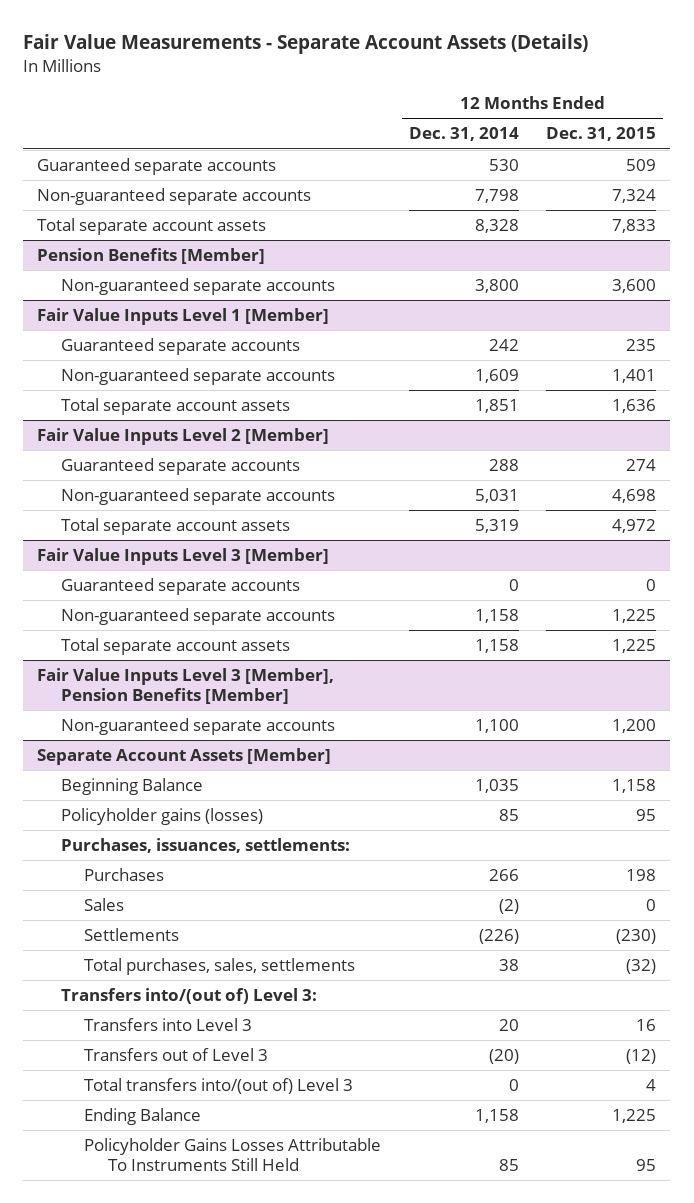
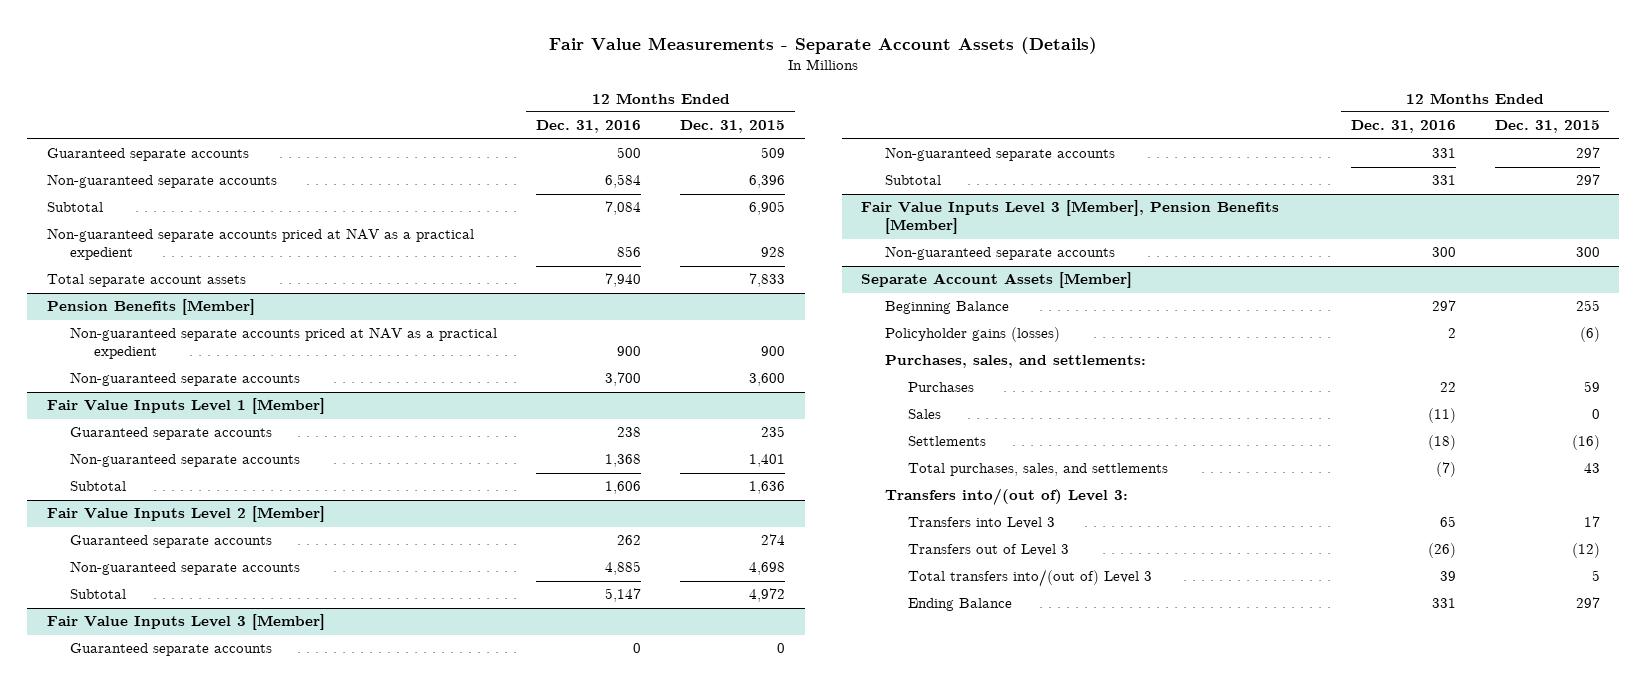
- | 12 Months Ended Dec. 31, 2014 | 12 Months Ended Dec. 31, 2015
+ | 12 Months Ended Dec. 31, 2016 | 12 Months Ended Dec. 31, 2015
- Non-guaranteed separate accounts | 7,798 | 7,324
+ Non-guaranteed separate accounts | 6,584 | 6,396
+ Subtotal | 7,084 | 6,905
+ Non-guaranteed separate accounts priced at NAV as a practical expedient | 856 | 928
@ Pension Benefits [Member]
+ Non-guaranteed separate accounts priced at NAV as a practical expedient | 900 | 900
@ Fair Value Inputs Level 1 [Member]
- Total separate account assets | 1,851 | 1,636
+ Subtotal | 1,606 | 1,636
@ Fair Value Inputs Level 2 [Member]
- Total separate account assets | 5,319 | 4,972
+ Subtotal | 5,147 | 4,972
@ Fair Value Inputs Level 3 [Member]
- Non-guaranteed separate accounts | 1,158 | 1,225
- Total separate account assets | 1,158 | 1,225
+ Non-guaranteed separate accounts | 331 | 297
+ Subtotal | 331 | 297
@ Fair Value Inputs Level 3 [Member], Pension Benefits [Member]
- Non-guaranteed separate accounts | 1,100 | 1,200
+ Non-guaranteed separate accounts | 300 | 300
@ Separate Account Assets [Member]
- Beginning Balance | 1,035 | 1,158
- Policyholder gains (losses) | 85 | 95
- Purchases, issuances, settlements:
- Purchases | 266 | 198
+ Beginning Balance | 297 | 255
+ Policyholder gains (losses) | 2 | (6)
+ Purchases, sales, and settlements:
+ Purchases | 22 | 59
- Settlements | (226) | (230)
- Total purchases, sales, settlements | 38 | (32)
+ Settlements | (18) | (16)
+ Total purchases, sales, and settlements | (7) | 43
- Transfers into Level 3 | 20 | 16
+ Transfers into Level 3 | 65 | 17
- Total transfers into/(out of) Level 3 | 0 | 4
- Ending Balance | 1,158 | 1,225
- Policyholder Gains Losses Attributable To Instruments Still Held | 85 | 95
+ Total transfers into/(out of) Level 3 | 39 | 5
+ Ending Balance | 331 | 297

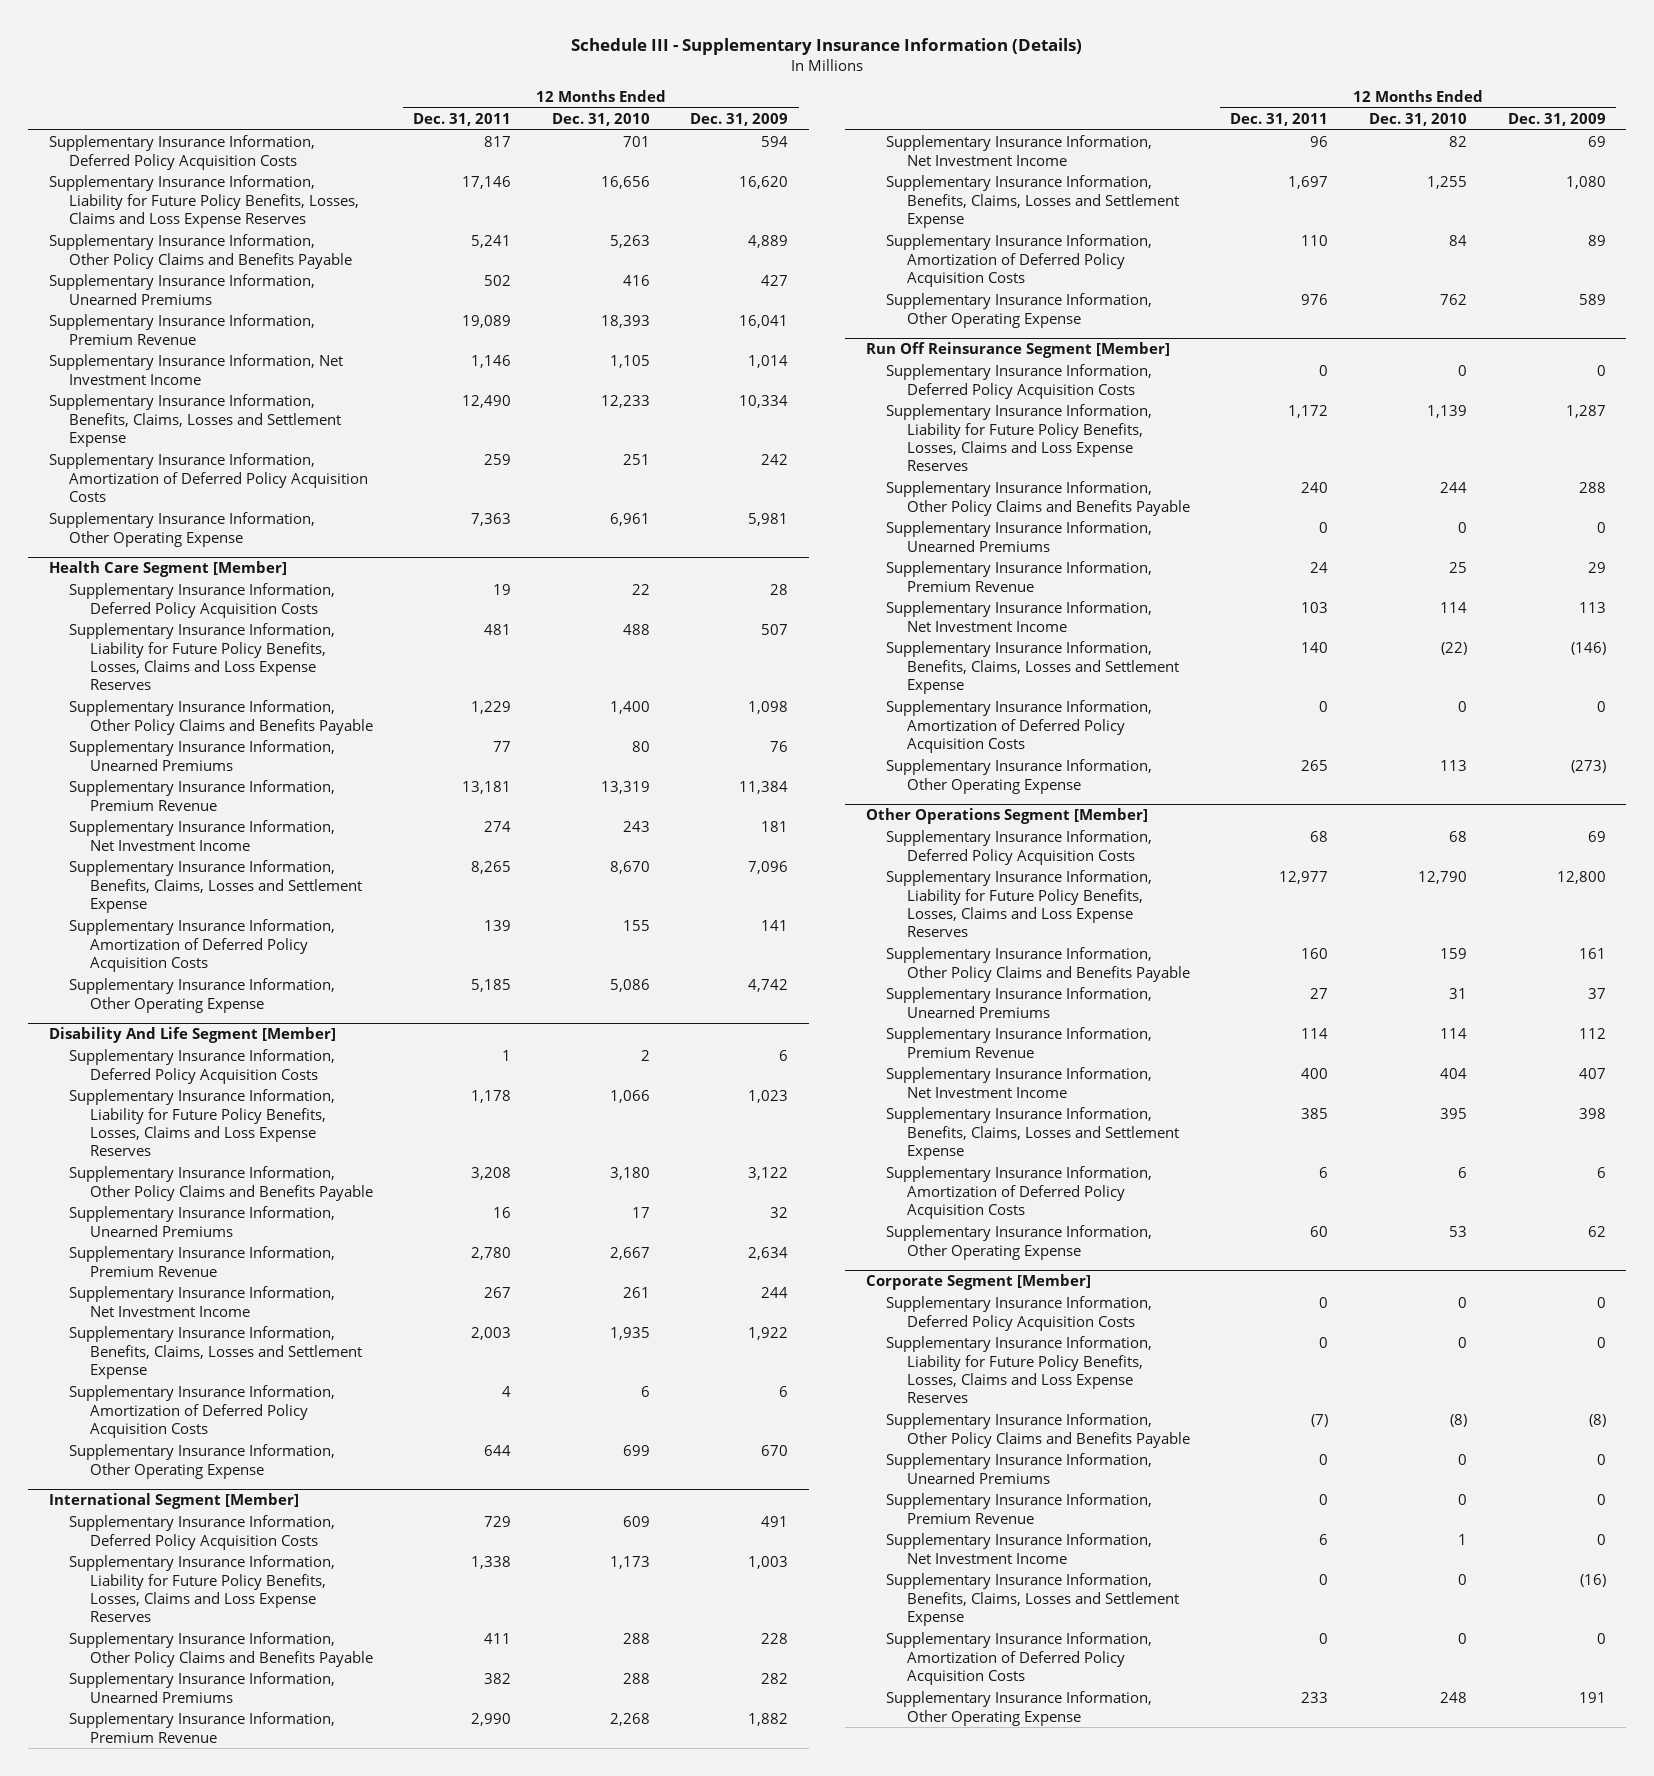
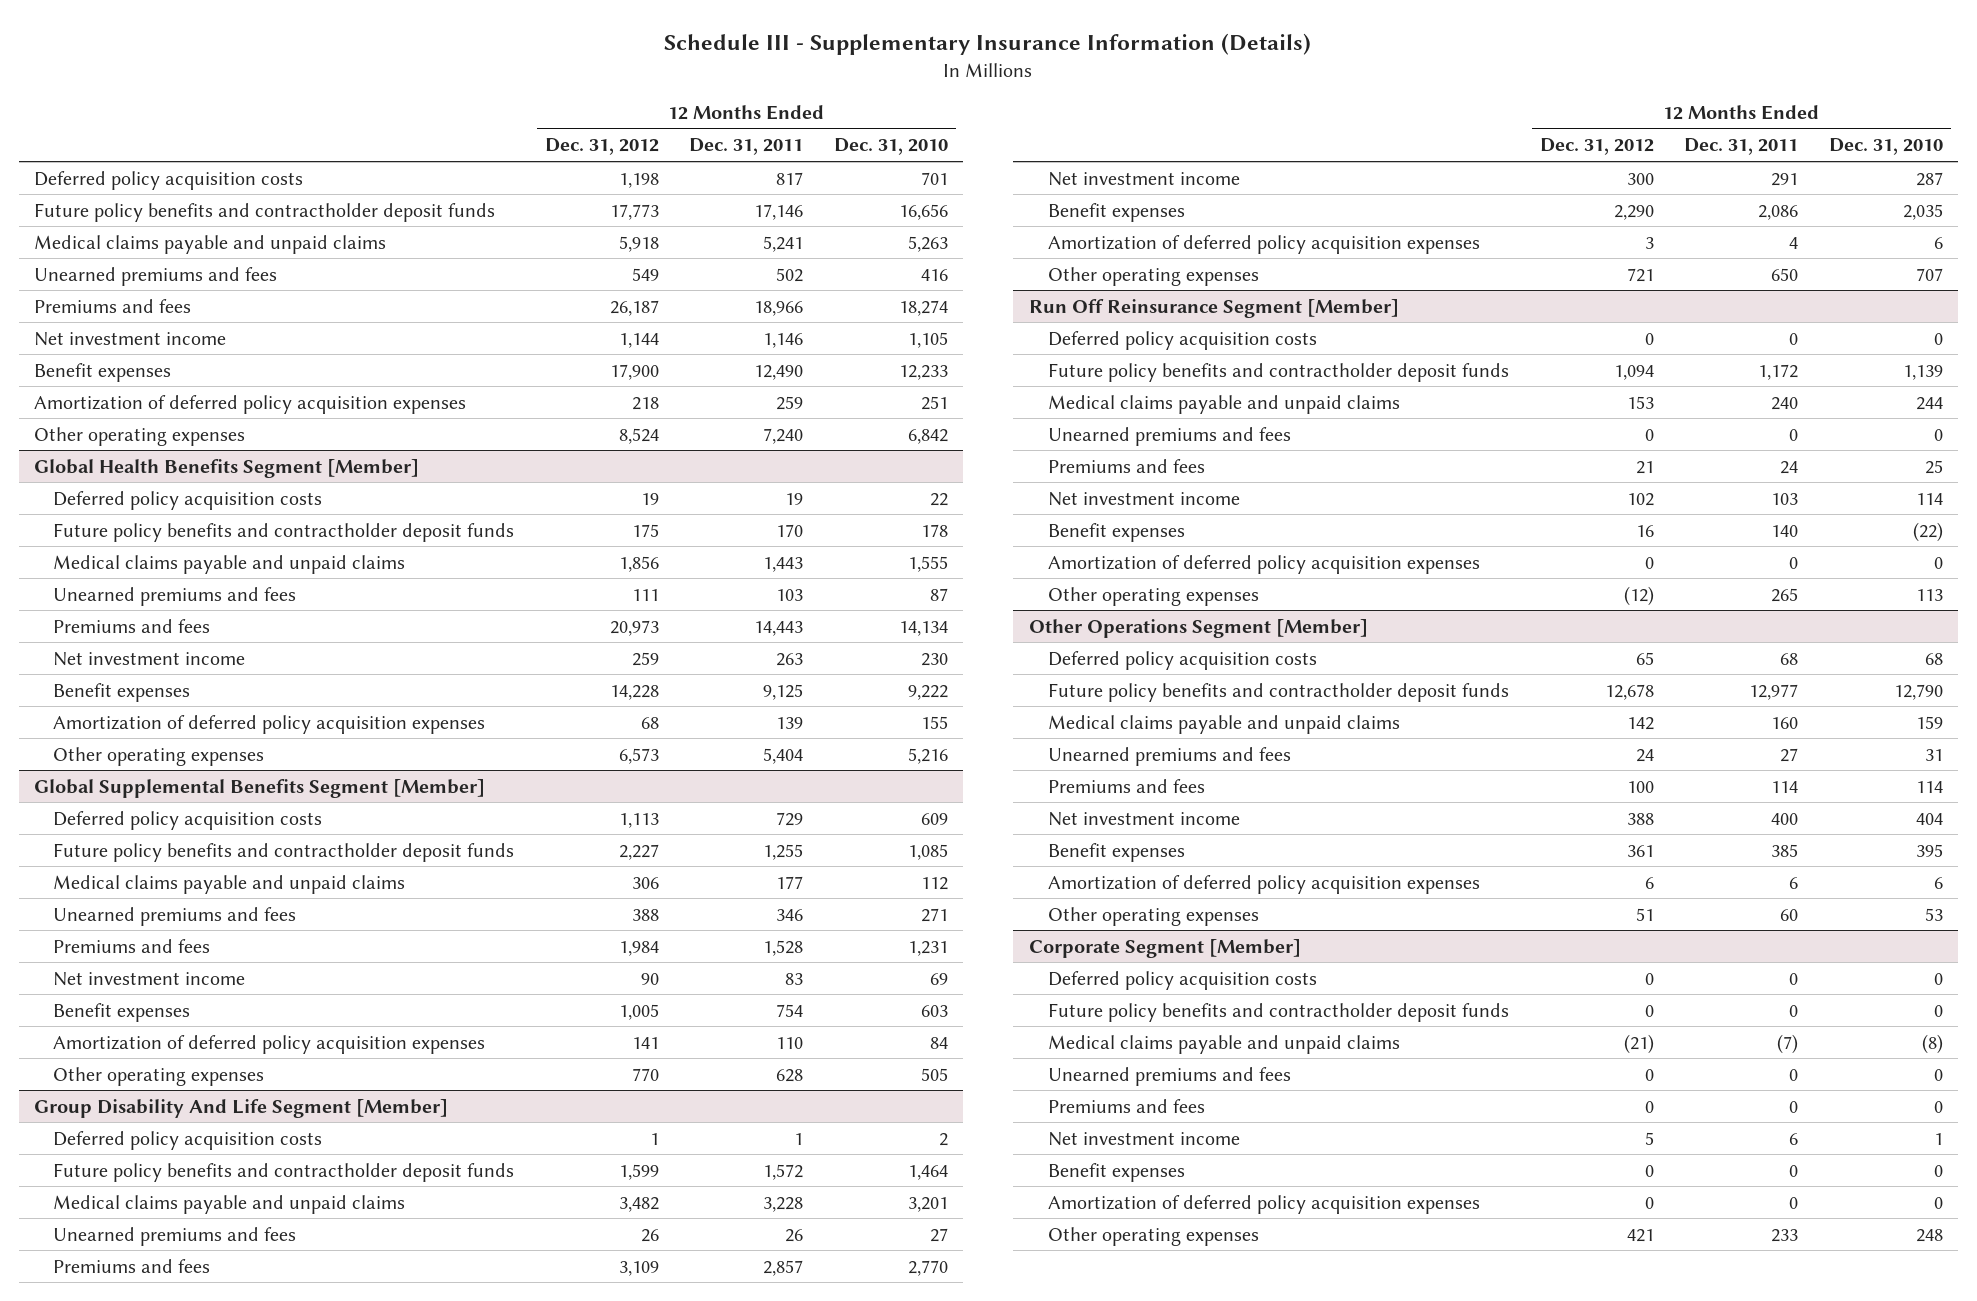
- | 12 Months Ended Dec. 31, 2011 | 12 Months Ended Dec. 31, 2010 | 12 Months Ended Dec. 31, 2009
+ | 12 Months Ended Dec. 31, 2012 | 12 Months Ended Dec. 31, 2011 | 12 Months Ended Dec. 31, 2010
- Supplementary Insurance Information, Deferred Policy Acquisition Costs | 817 | 701 | 594
- Supplementary Insurance Information, Liability for Future Policy Benefits, Losses, Claims and Loss Expense Reserves | 17,146 | 16,656 | 16,620
- Supplementary Insurance Information, Other Policy Claims and Benefits Payable | 5,241 | 5,263 | 4,889
- Supplementary Insurance Information, Unearned Premiums | 502 | 416 | 427
- Supplementary Insurance Information, Premium Revenue | 19,089 | 18,393 | 16,041
- Supplementary Insurance Information, Net Investment Income | 1,146 | 1,105 | 1,014
- Supplementary Insurance Information, Benefits, Claims, Losses and Settlement Expense | 12,490 | 12,233 | 10,334
- Supplementary Insurance Information, Amortization of Deferred Policy Acquisition Costs | 259 | 251 | 242
- Supplementary Insurance Information, Other Operating Expense | 7,363 | 6,961 | 5,981
- Health Care Segment [Member]
- Supplementary Insurance Information, Deferred Policy Acquisition Costs | 19 | 22 | 28
- Supplementary Insurance Information, Liability for Future Policy Benefits, Losses, Claims and Loss Expense Reserves | 481 | 488 | 507
- Supplementary Insurance Information, Other Policy Claims and Benefits Payable | 1,229 | 1,400 | 1,098
- Supplementary Insurance Information, Unearned Premiums | 77 | 80 | 76
- Supplementary Insurance Information, Premium Revenue | 13,181 | 13,319 | 11,384
- Supplementary Insurance Information, Net Investment Income | 274 | 243 | 181
- Supplementary Insurance Information, Benefits, Claims, Losses and Settlement Expense | 8,265 | 8,670 | 7,096
- Supplementary Insurance Information, Amortization of Deferred Policy Acquisition Costs | 139 | 155 | 141
- Supplementary Insurance Information, Other Operating Expense | 5,185 | 5,086 | 4,742
- Disability And Life Segment [Member]
- Supplementary Insurance Information, Deferred Policy Acquisition Costs | 1 | 2 | 6
- Supplementary Insurance Information, Liability for Future Policy Benefits, Losses, Claims and Loss Expense Reserves | 1,178 | 1,066 | 1,023
- Supplementary Insurance Information, Other Policy Claims and Benefits Payable | 3,208 | 3,180 | 3,122
- Supplementary Insurance Information, Unearned Premiums | 16 | 17 | 32
- Supplementary Insurance Information, Premium Revenue | 2,780 | 2,667 | 2,634
- Supplementary Insurance Information, Net Investment Income | 267 | 261 | 244
- Supplementary Insurance Information, Benefits, Claims, Losses and Settlement Expense | 2,003 | 1,935 | 1,922
- Supplementary Insurance Information, Amortization of Deferred Policy Acquisition Costs | 4 | 6 | 6
- Supplementary Insurance Information, Other Operating Expense | 644 | 699 | 670
- International Segment [Member]
- Supplementary Insurance Information, Deferred Policy Acquisition Costs | 729 | 609 | 491
- Supplementary Insurance Information, Liability for Future Policy Benefits, Losses, Claims and Loss Expense Reserves | 1,338 | 1,173 | 1,003
- Supplementary Insurance Information, Other Policy Claims and Benefits Payable | 411 | 288 | 228
- Supplementary Insurance Information, Unearned Premiums | 382 | 288 | 282
- Supplementary Insurance Information, Premium Revenue | 2,990 | 2,268 | 1,882
- Supplementary Insurance Information, Net Investment Income | 96 | 82 | 69
- Supplementary Insurance Information, Benefits, Claims, Losses and Settlement Expense | 1,697 | 1,255 | 1,080
- Supplementary Insurance Information, Amortization of Deferred Policy Acquisition Costs | 110 | 84 | 89
- Supplementary Insurance Information, Other Operating Expense | 976 | 762 | 589
+ Deferred policy acquisition costs | 1,198 | 817 | 701
+ Future policy benefits and contractholder deposit funds | 17,773 | 17,146 | 16,656
+ Medical claims payable and unpaid claims | 5,918 | 5,241 | 5,263
+ Unearned premiums and fees | 549 | 502 | 416
+ Premiums and fees | 26,187 | 18,966 | 18,274
+ Net investment income | 1,144 | 1,146 | 1,105
+ Benefit expenses | 17,900 | 12,490 | 12,233
+ Amortization of deferred policy acquisition expenses | 218 | 259 | 251
+ Other operating expenses | 8,524 | 7,240 | 6,842
+ Global Health Benefits Segment [Member]
+ Deferred policy acquisition costs | 19 | 19 | 22
+ Future policy benefits and contractholder deposit funds | 175 | 170 | 178
+ Medical claims payable and unpaid claims | 1,856 | 1,443 | 1,555
+ Unearned premiums and fees | 111 | 103 | 87
+ Premiums and fees | 20,973 | 14,443 | 14,134
+ Net investment income | 259 | 263 | 230
+ Benefit expenses | 14,228 | 9,125 | 9,222
+ Amortization of deferred policy acquisition expenses | 68 | 139 | 155
+ Other operating expenses | 6,573 | 5,404 | 5,216
+ Global Supplemental Benefits Segment [Member]
+ Deferred policy acquisition costs | 1,113 | 729 | 609
+ Future policy benefits and contractholder deposit funds | 2,227 | 1,255 | 1,085
+ Medical claims payable and unpaid claims | 306 | 177 | 112
+ Unearned premiums and fees | 388 | 346 | 271
+ Premiums and fees | 1,984 | 1,528 | 1,231
+ Net investment income | 90 | 83 | 69
+ Benefit expenses | 1,005 | 754 | 603
+ Amortization of deferred policy acquisition expenses | 141 | 110 | 84
+ Other operating expenses | 770 | 628 | 505
+ Group Disability And Life Segment [Member]
+ Deferred policy acquisition costs | 1 | 1 | 2
+ Future policy benefits and contractholder deposit funds | 1,599 | 1,572 | 1,464
+ Medical claims payable and unpaid claims | 3,482 | 3,228 | 3,201
+ Unearned premiums and fees | 26 | 26 | 27
+ Premiums and fees | 3,109 | 2,857 | 2,770
+ Net investment income | 300 | 291 | 287
+ Benefit expenses | 2,290 | 2,086 | 2,035
+ Amortization of deferred policy acquisition expenses | 3 | 4 | 6
+ Other operating expenses | 721 | 650 | 707
@ Run Off Reinsurance Segment [Member]
- Supplementary Insurance Information, Deferred Policy Acquisition Costs | 0 | 0 | 0
- Supplementary Insurance Information, Liability for Future Policy Benefits, Losses, Claims and Loss Expense Reserves | 1,172 | 1,139 | 1,287
- Supplementary Insurance Information, Other Policy Claims and Benefits Payable | 240 | 244 | 288
- Supplementary Insurance Information, Unearned Premiums | 0 | 0 | 0
- Supplementary Insurance Information, Premium Revenue | 24 | 25 | 29
- Supplementary Insurance Information, Net Investment Income | 103 | 114 | 113
- Supplementary Insurance Information, Benefits, Claims, Losses and Settlement Expense | 140 | (22) | (146)
- Supplementary Insurance Information, Amortization of Deferred Policy Acquisition Costs | 0 | 0 | 0
- Supplementary Insurance Information, Other Operating Expense | 265 | 113 | (273)
+ Deferred policy acquisition costs | 0 | 0 | 0
+ Future policy benefits and contractholder deposit funds | 1,094 | 1,172 | 1,139
+ Medical claims payable and unpaid claims | 153 | 240 | 244
+ Unearned premiums and fees | 0 | 0 | 0
+ Premiums and fees | 21 | 24 | 25
+ Net investment income | 102 | 103 | 114
+ Benefit expenses | 16 | 140 | (22)
+ Amortization of deferred policy acquisition expenses | 0 | 0 | 0
+ Other operating expenses | (12) | 265 | 113
@ Other Operations Segment [Member]
- Supplementary Insurance Information, Deferred Policy Acquisition Costs | 68 | 68 | 69
- Supplementary Insurance Information, Liability for Future Policy Benefits, Losses, Claims and Loss Expense Reserves | 12,977 | 12,790 | 12,800
- Supplementary Insurance Information, Other Policy Claims and Benefits Payable | 160 | 159 | 161
- Supplementary Insurance Information, Unearned Premiums | 27 | 31 | 37
- Supplementary Insurance Information, Premium Revenue | 114 | 114 | 112
- Supplementary Insurance Information, Net Investment Income | 400 | 404 | 407
- Supplementary Insurance Information, Benefits, Claims, Losses and Settlement Expense | 385 | 395 | 398
- Supplementary Insurance Information, Amortization of Deferred Policy Acquisition Costs | 6 | 6 | 6
- Supplementary Insurance Information, Other Operating Expense | 60 | 53 | 62
+ Deferred policy acquisition costs | 65 | 68 | 68
+ Future policy benefits and contractholder deposit funds | 12,678 | 12,977 | 12,790
+ Medical claims payable and unpaid claims | 142 | 160 | 159
+ Unearned premiums and fees | 24 | 27 | 31
+ Premiums and fees | 100 | 114 | 114
+ Net investment income | 388 | 400 | 404
+ Benefit expenses | 361 | 385 | 395
+ Amortization of deferred policy acquisition expenses | 6 | 6 | 6
+ Other operating expenses | 51 | 60 | 53
@ Corporate Segment [Member]
- Supplementary Insurance Information, Deferred Policy Acquisition Costs | 0 | 0 | 0
- Supplementary Insurance Information, Liability for Future Policy Benefits, Losses, Claims and Loss Expense Reserves | 0 | 0 | 0
- Supplementary Insurance Information, Other Policy Claims and Benefits Payable | (7) | (8) | (8)
- Supplementary Insurance Information, Unearned Premiums | 0 | 0 | 0
- Supplementary Insurance Information, Premium Revenue | 0 | 0 | 0
- Supplementary Insurance Information, Net Investment Income | 6 | 1 | 0
- Supplementary Insurance Information, Benefits, Claims, Losses and Settlement Expense | 0 | 0 | (16)
- Supplementary Insurance Information, Amortization of Deferred Policy Acquisition Costs | 0 | 0 | 0
- Supplementary Insurance Information, Other Operating Expense | 233 | 248 | 191
+ Deferred policy acquisition costs | 0 | 0 | 0
+ Future policy benefits and contractholder deposit funds | 0 | 0 | 0
+ Medical claims payable and unpaid claims | (21) | (7) | (8)
+ Unearned premiums and fees | 0 | 0 | 0
+ Premiums and fees | 0 | 0 | 0
+ Net investment income | 5 | 6 | 1
+ Benefit expenses | 0 | 0 | 0
+ Amortization of deferred policy acquisition expenses | 0 | 0 | 0
+ Other operating expenses | 421 | 233 | 248

